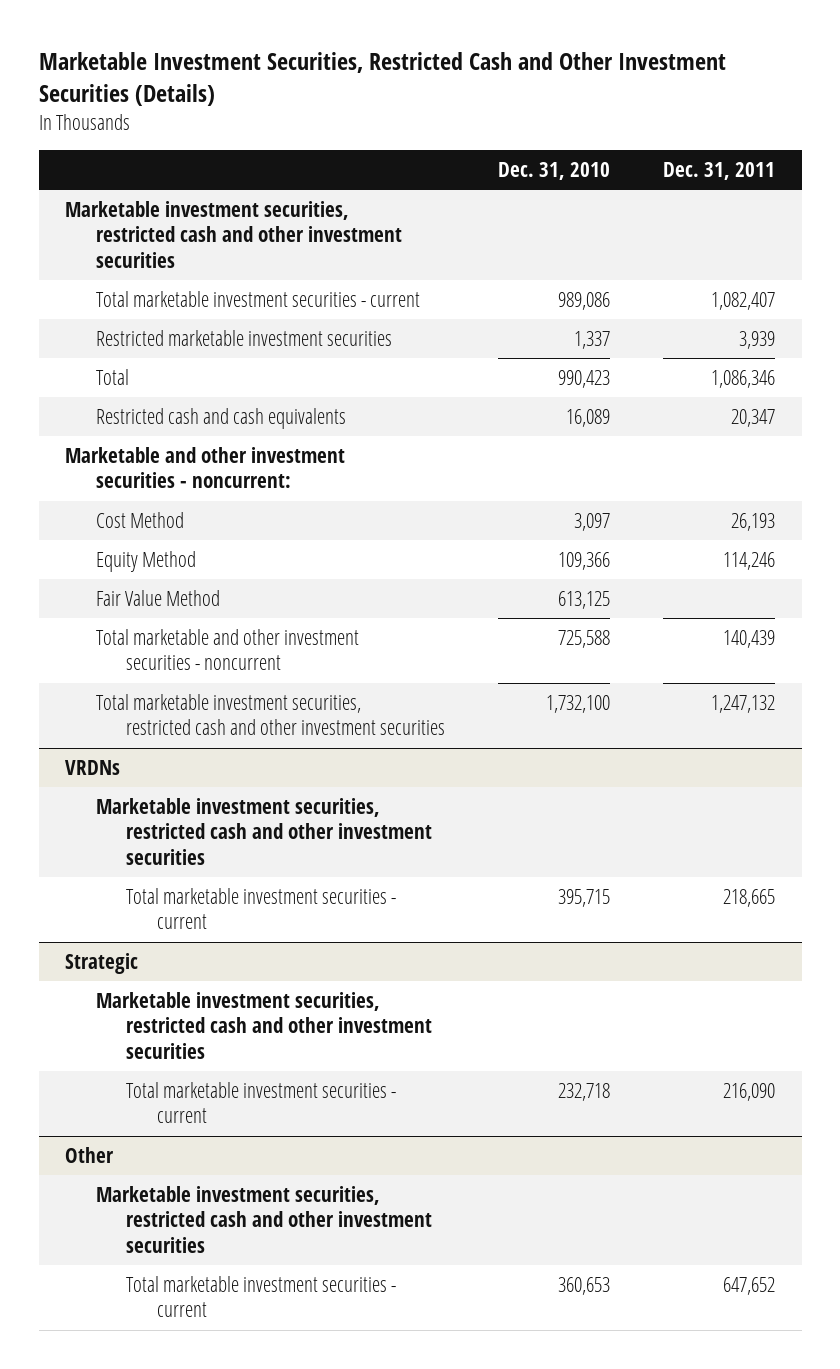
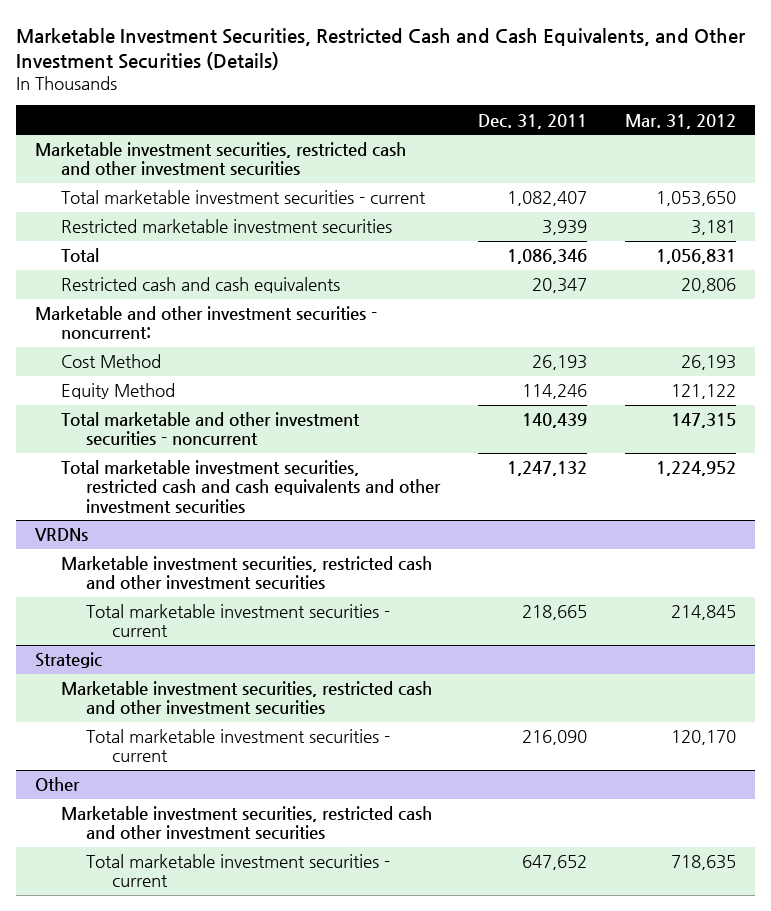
- Marketable Investment Securities, Restricted Cash and Other Investment Securities (Details)
+ Marketable Investment Securities, Restricted Cash and Cash Equivalents, and Other Investment Securities (Details)
- | Dec. 31, 2010 | Dec. 31, 2011
+ | Dec. 31, 2011 | Mar. 31, 2012
- Fair Value Method | 613,125 |
- Total marketable investment securities, restricted cash and other investment securities | 1,732,100 | 1,247,132
+ Total marketable investment securities, restricted cash and cash equivalents and other investment securities | 1,247,132 | 1,224,952

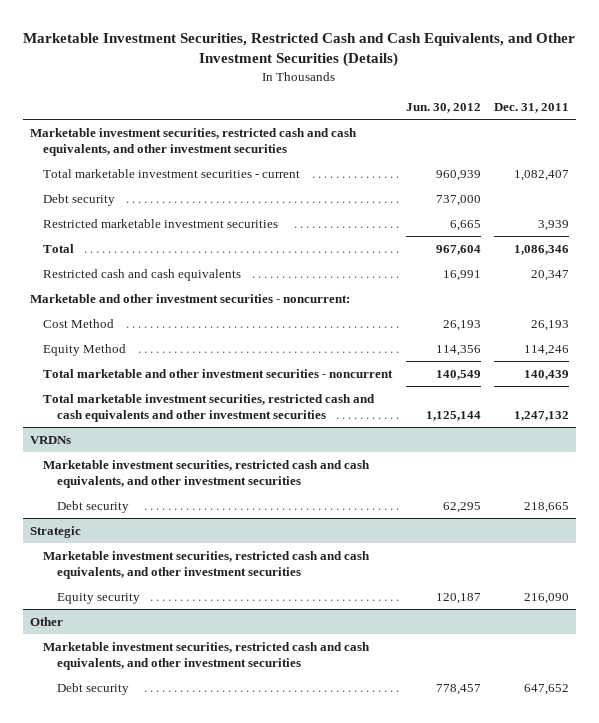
- | Dec. 31, 2011 | Mar. 31, 2012
+ | Jun. 30, 2012 | Dec. 31, 2011
- Marketable investment securities, restricted cash and other investment securities
+ Marketable investment securities, restricted cash and cash equivalents, and other investment securities
+ Debt security | 737,000 |
@ VRDNs
- Marketable investment securities, restricted cash and other investment securities
- Total marketable investment securities - current | 218,665 | 214,845
+ Marketable investment securities, restricted cash and cash equivalents, and other investment securities
+ Debt security | 62,295 | 218,665
@ Strategic
- Marketable investment securities, restricted cash and other investment securities
- Total marketable investment securities - current | 216,090 | 120,170
+ Marketable investment securities, restricted cash and cash equivalents, and other investment securities
+ Equity security | 120,187 | 216,090
@ Other
- Marketable investment securities, restricted cash and other investment securities
- Total marketable investment securities - current | 647,652 | 718,635
+ Marketable investment securities, restricted cash and cash equivalents, and other investment securities
+ Debt security | 778,457 | 647,652

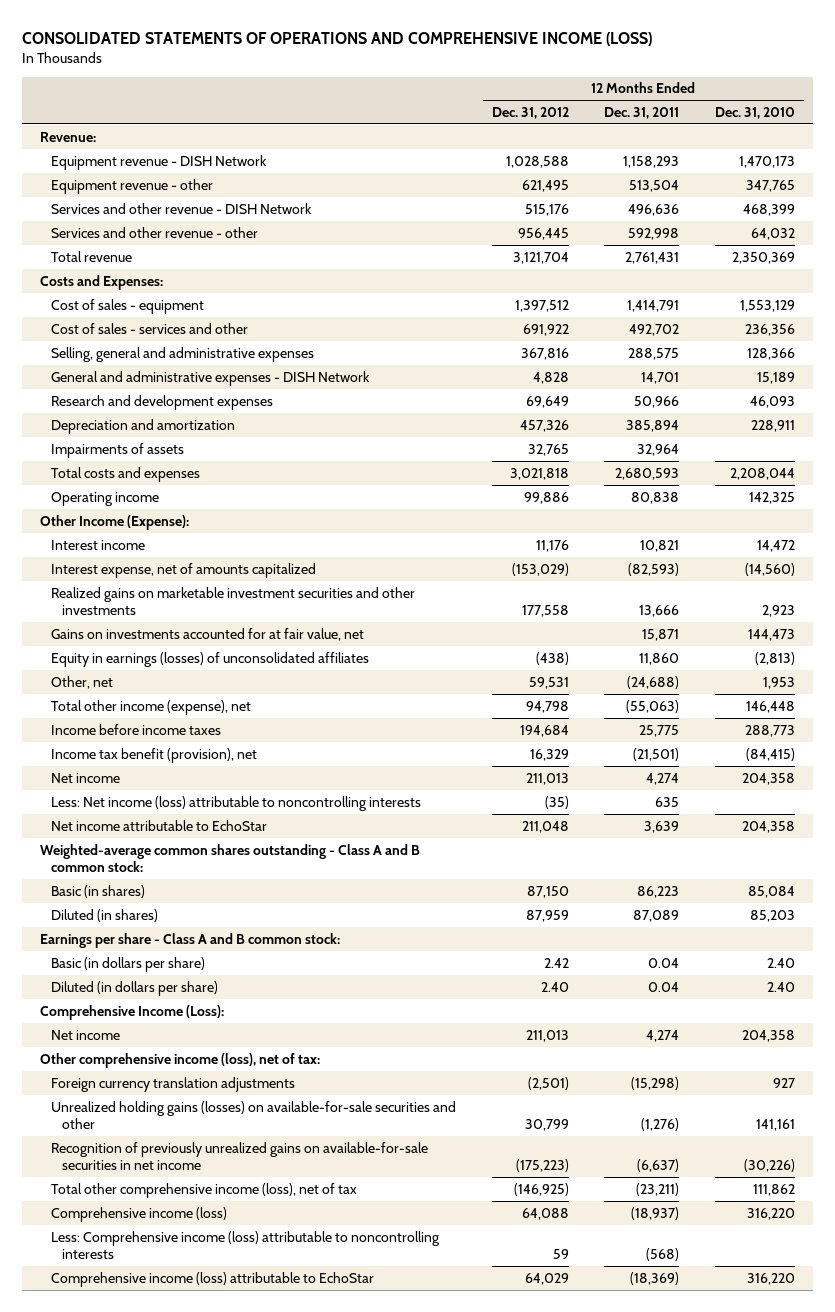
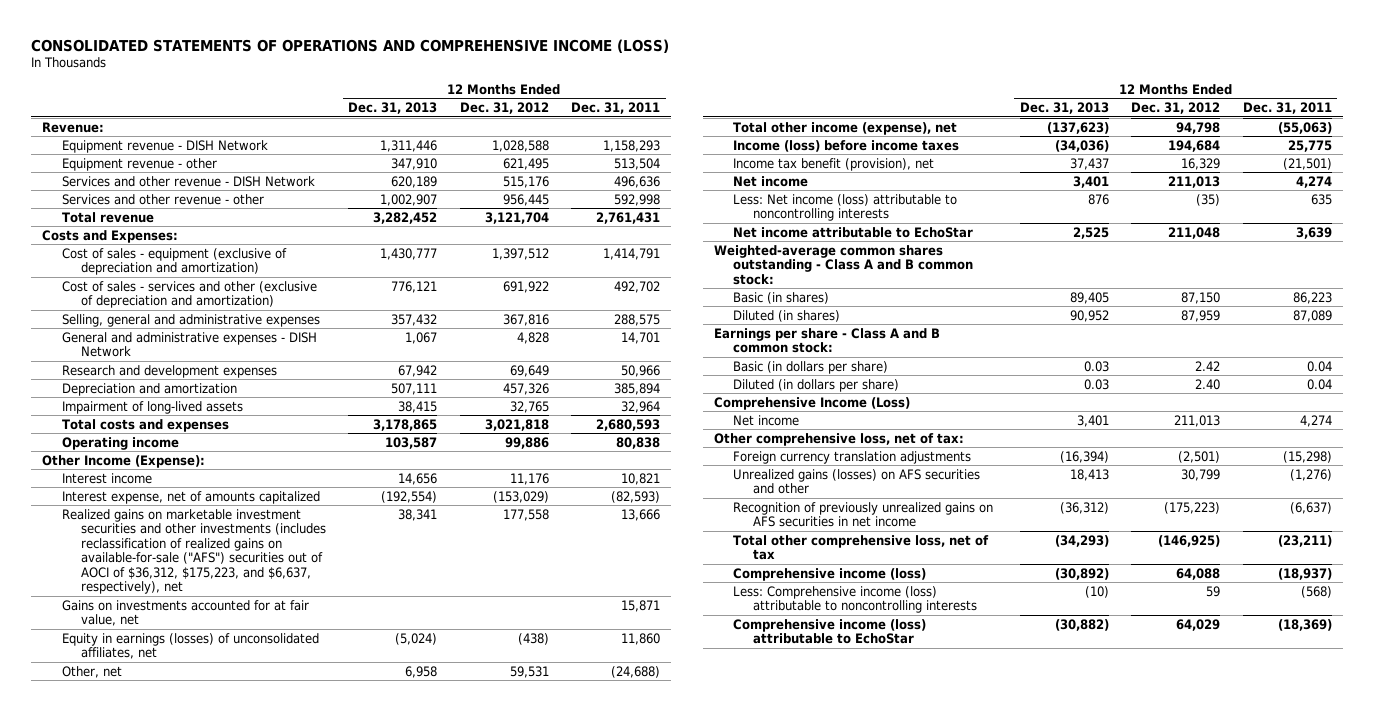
- | 12 Months Ended Dec. 31, 2012 | 12 Months Ended Dec. 31, 2011 | 12 Months Ended Dec. 31, 2010
+ | 12 Months Ended Dec. 31, 2013 | 12 Months Ended Dec. 31, 2012 | 12 Months Ended Dec. 31, 2011
- Cost of sales - equipment | 1,397,512 | 1,414,791 | 1,553,129
- Cost of sales - services and other | 691,922 | 492,702 | 236,356
+ Cost of sales - equipment (exclusive of depreciation and amortization) | 1,430,777 | 1,397,512 | 1,414,791
+ Cost of sales - services and other (exclusive of depreciation and amortization) | 776,121 | 691,922 | 492,702
- Impairments of assets | 32,765 | 32,964 |
+ Impairment of long-lived assets | 38,415 | 32,765 | 32,964
- Realized gains on marketable investment securities and other investments | 177,558 | 13,666 | 2,923
+ Realized gains on marketable investment securities and other investments (includes reclassification of realized gains on available-for-sale ("AFS") securities out of AOCI of $36,312, $175,223, and $6,637, respectively), net | 38,341 | 177,558 | 13,666
- Equity in earnings (losses) of unconsolidated affiliates | (438) | 11,860 | (2,813)
+ Equity in earnings (losses) of unconsolidated affiliates, net | (5,024) | (438) | 11,860
- Income before income taxes | 194,684 | 25,775 | 288,773
+ Income (loss) before income taxes | (34,036) | 194,684 | 25,775
- Comprehensive Income (Loss):
+ Comprehensive Income (Loss)
- Other comprehensive income (loss), net of tax:
+ Other comprehensive loss, net of tax:
- Unrealized holding gains (losses) on available-for-sale securities and other | 30,799 | (1,276) | 141,161
- Recognition of previously unrealized gains on available-for-sale securities in net income | (175,223) | (6,637) | (30,226)
- Total other comprehensive income (loss), net of tax | (146,925) | (23,211) | 111,862
+ Unrealized gains (losses) on AFS securities and other | 18,413 | 30,799 | (1,276)
+ Recognition of previously unrealized gains on AFS securities in net income | (36,312) | (175,223) | (6,637)
+ Total other comprehensive loss, net of tax | (34,293) | (146,925) | (23,211)

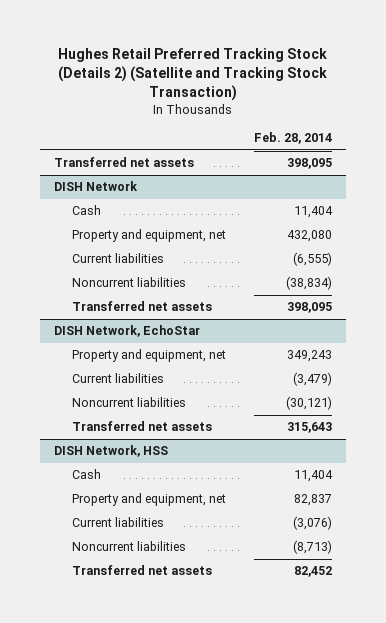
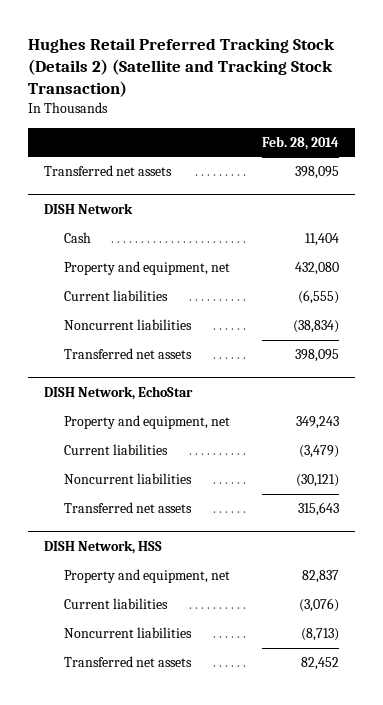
@ DISH Network, HSS
- Cash | 11,404

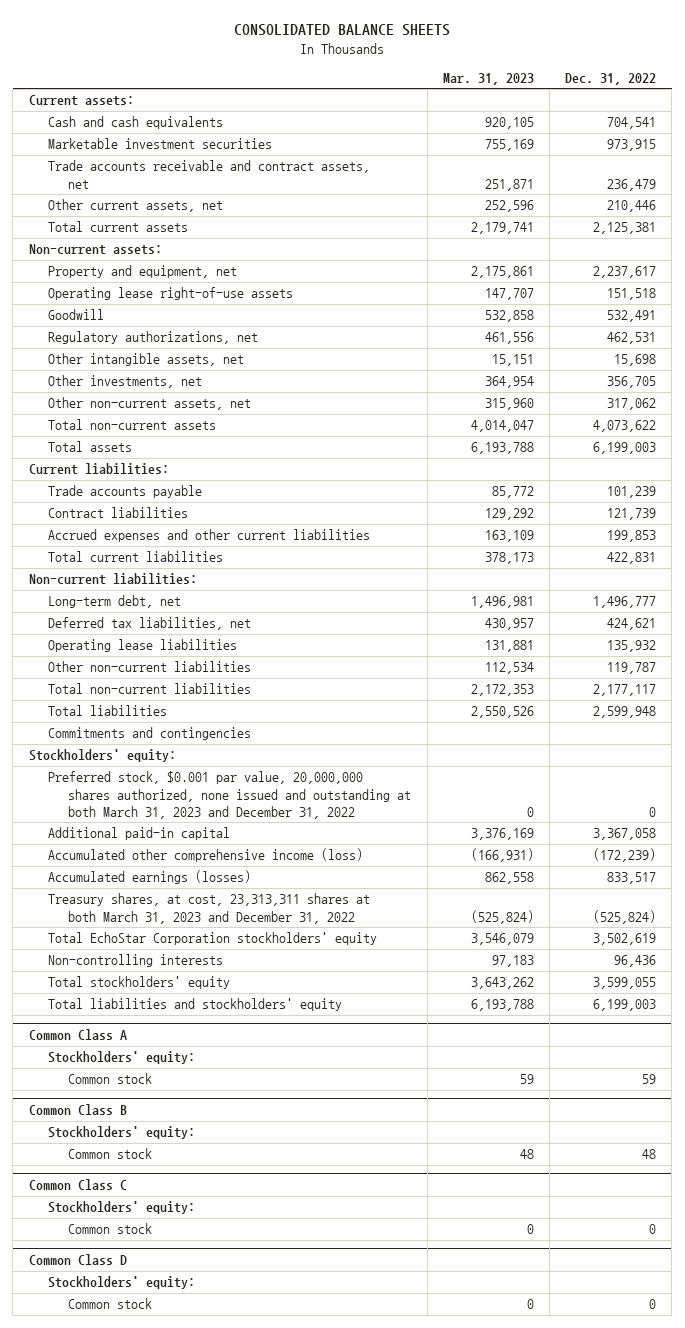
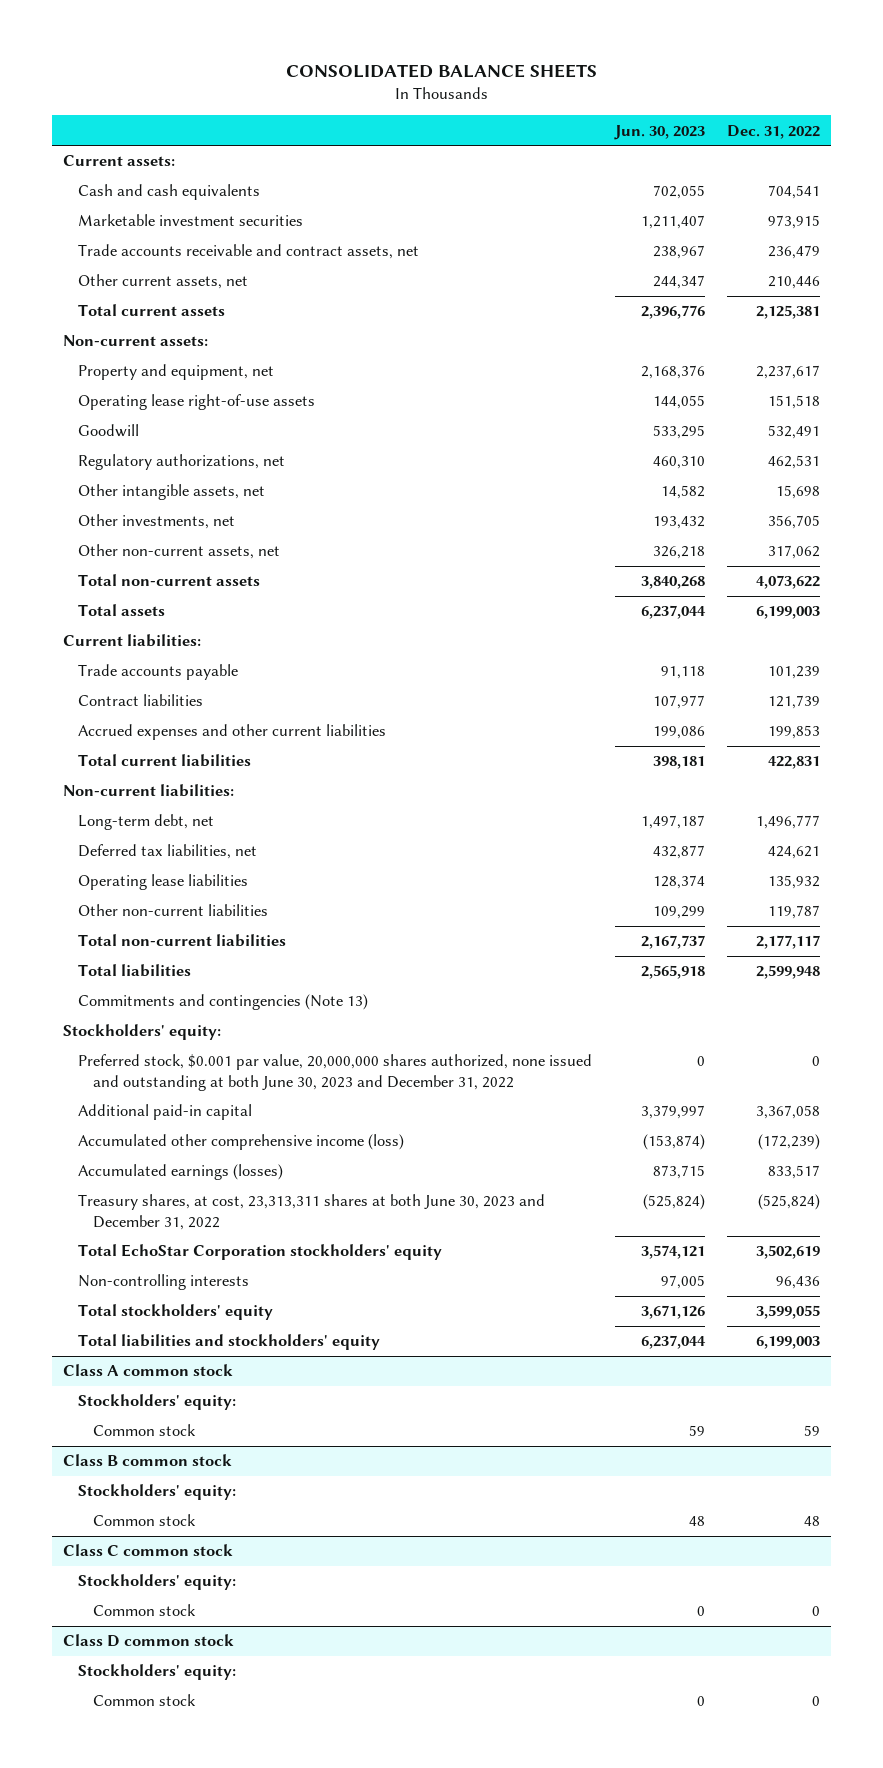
- | Mar. 31, 2023 | Dec. 31, 2022
+ | Jun. 30, 2023 | Dec. 31, 2022
- Commitments and contingencies
+ Commitments and contingencies (Note 13)
- Preferred stock, $0.001 par value, 20,000,000 shares authorized, none issued and outstanding at both March 31, 2023 and December 31, 2022 | 0 | 0
+ Preferred stock, $0.001 par value, 20,000,000 shares authorized, none issued and outstanding at both June 30, 2023 and December 31, 2022 | 0 | 0
- Treasury shares, at cost, 23,313,311 shares at both March 31, 2023 and December 31, 2022 | (525,824) | (525,824)
+ Treasury shares, at cost, 23,313,311 shares at both June 30, 2023 and December 31, 2022 | (525,824) | (525,824)
- Common Class A
+ Class A common stock
- Common Class B
+ Class B common stock
- Common Class C
+ Class C common stock
- Common Class D
+ Class D common stock

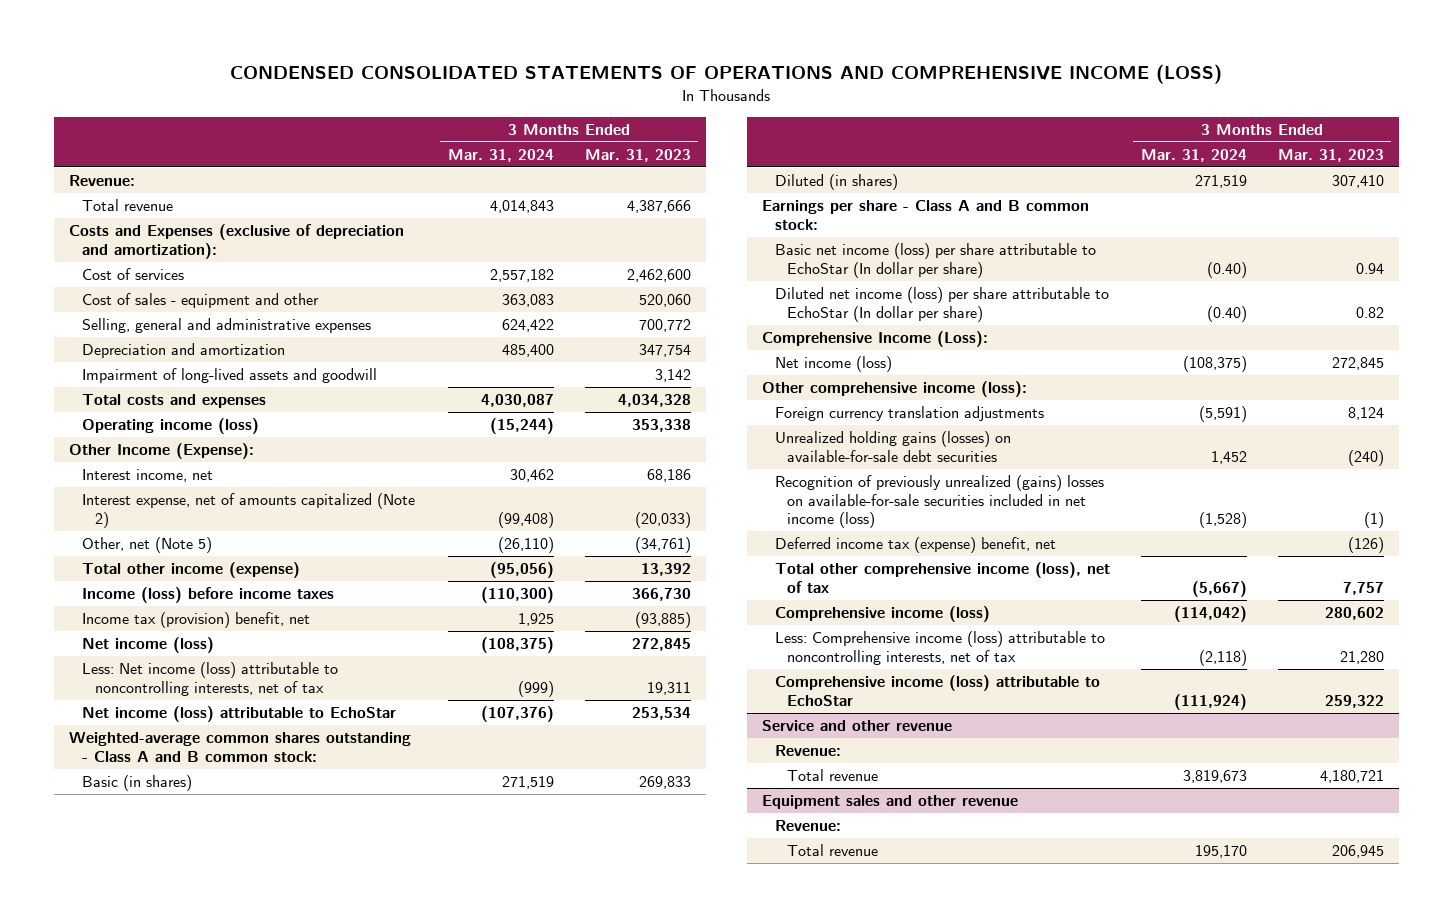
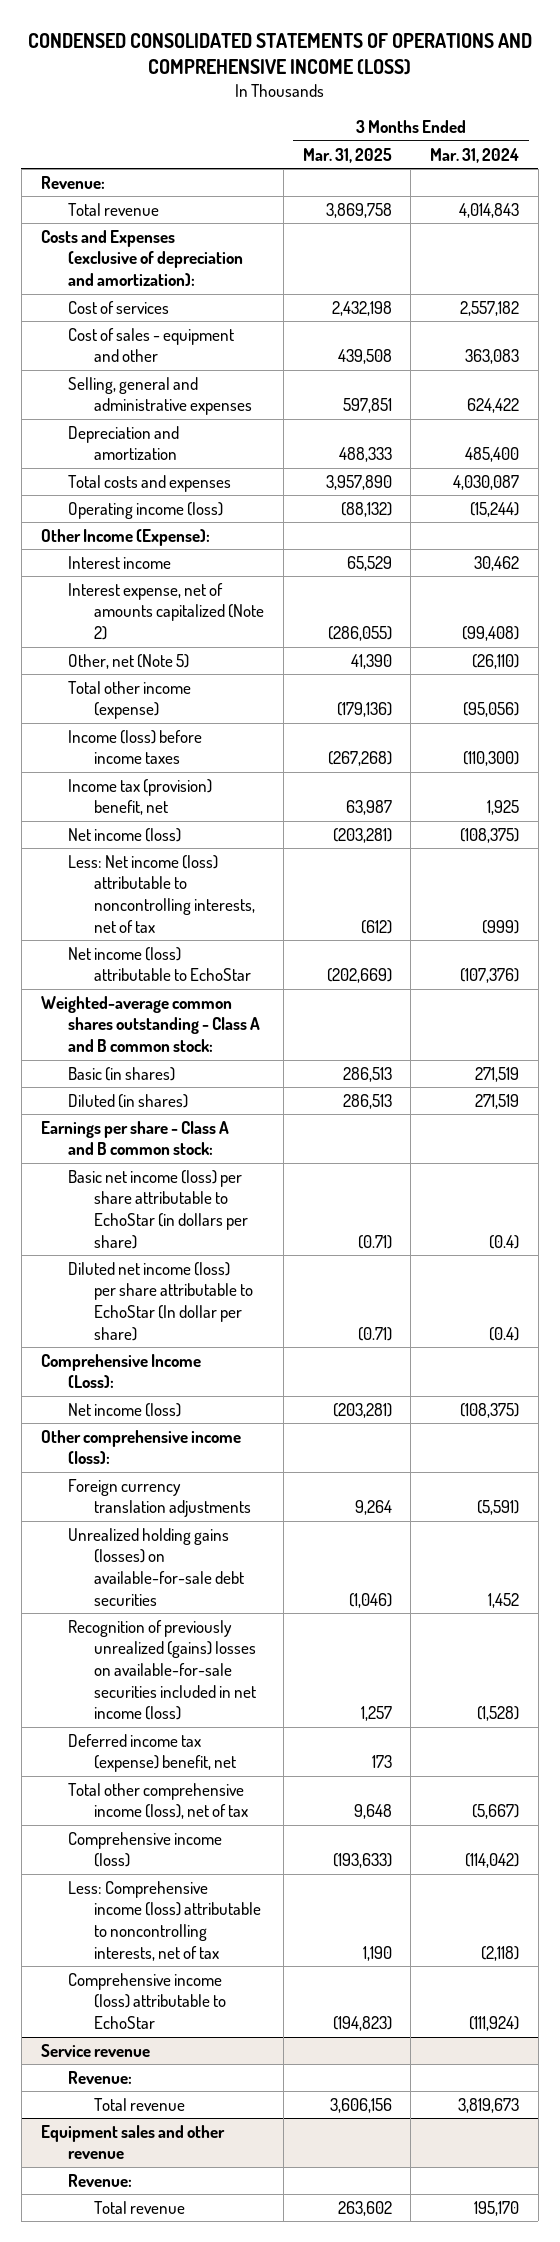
- | 3 Months Ended Mar. 31, 2024 | 3 Months Ended Mar. 31, 2023
+ | 3 Months Ended Mar. 31, 2025 | 3 Months Ended Mar. 31, 2024
- Impairment of long-lived assets and goodwill | | 3,142
- Interest income, net | 30,462 | 68,186
+ Interest income | 65,529 | 30,462
- Basic net income (loss) per share attributable to EchoStar (In dollar per share) | (0.40) | 0.94
- Diluted net income (loss) per share attributable to EchoStar (In dollar per share) | (0.40) | 0.82
+ Basic net income (loss) per share attributable to EchoStar (in dollars per share) | (0.71) | (0.4)
+ Diluted net income (loss) per share attributable to EchoStar (In dollar per share) | (0.71) | (0.4)
- Service and other revenue
+ Service revenue

